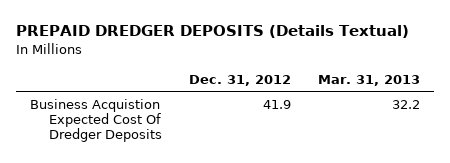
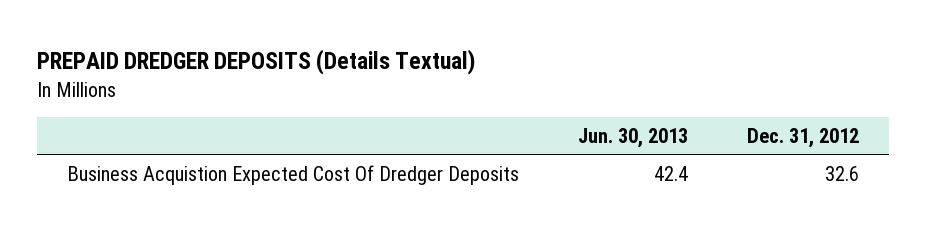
- | Dec. 31, 2012 | Mar. 31, 2013
+ | Jun. 30, 2013 | Dec. 31, 2012
- Business Acquistion Expected Cost Of Dredger Deposits | 41.9 | 32.2
+ Business Acquistion Expected Cost Of Dredger Deposits | 42.4 | 32.6

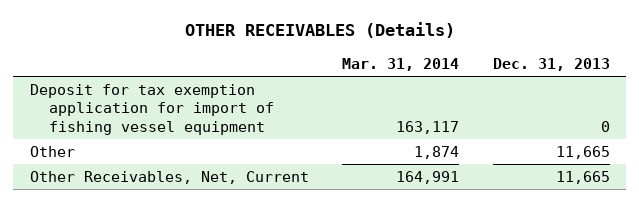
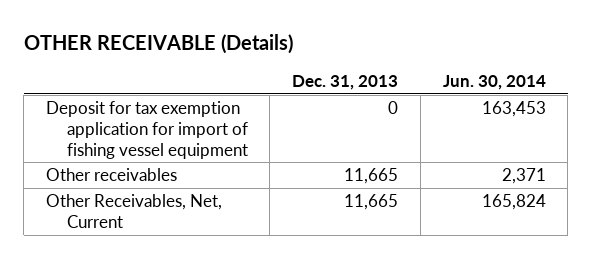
- OTHER RECEIVABLES (Details)
+ OTHER RECEIVABLE (Details)
- | Mar. 31, 2014 | Dec. 31, 2013
+ | Dec. 31, 2013 | Jun. 30, 2014
- Other | 1,874 | 11,665
+ Other receivables | 11,665 | 2,371

